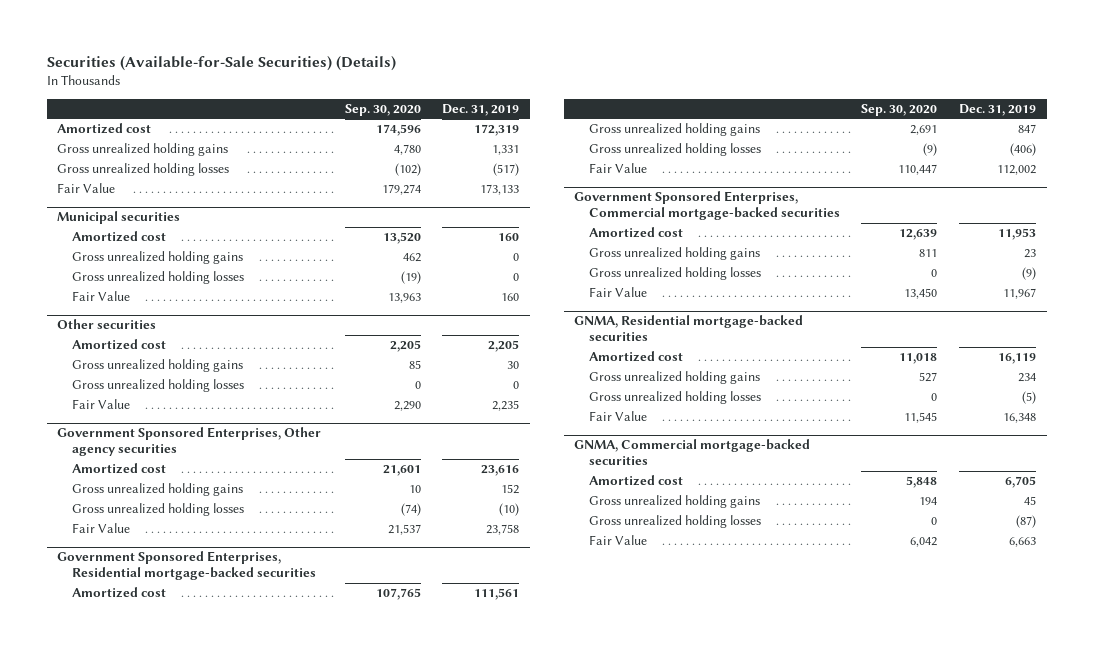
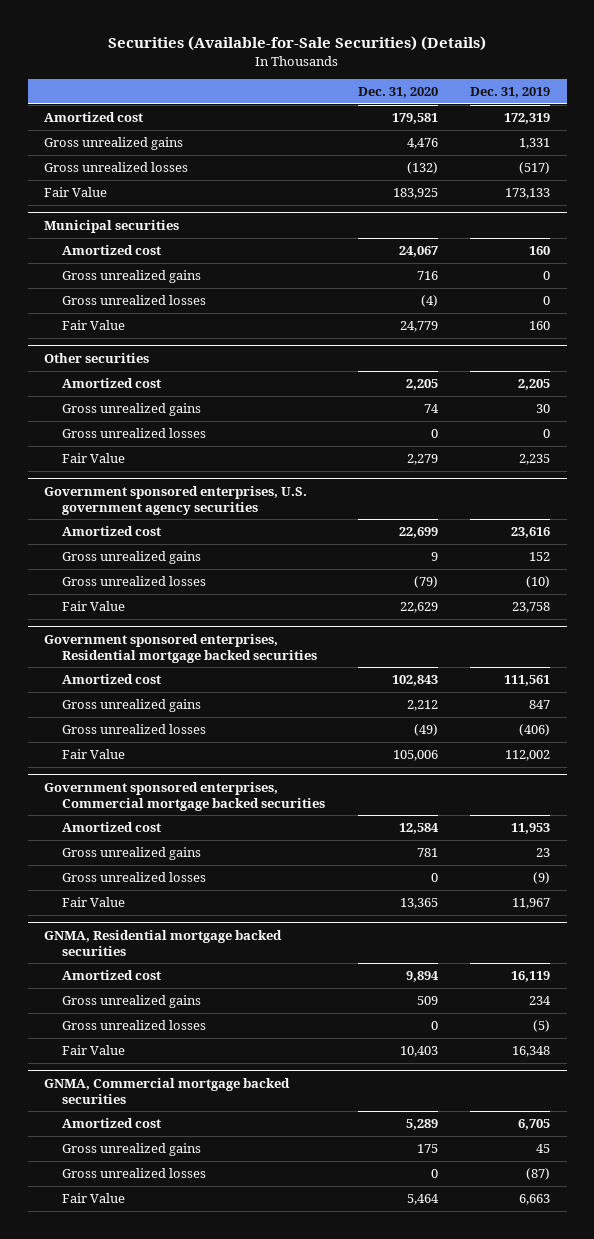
- | Sep. 30, 2020 | Dec. 31, 2019
+ | Dec. 31, 2020 | Dec. 31, 2019
- Gross unrealized holding gains | 4,780 | 1,331
- Gross unrealized holding losses | (102) | (517)
+ Gross unrealized gains | 4,476 | 1,331
+ Gross unrealized losses | (132) | (517)
@ Municipal securities
- Gross unrealized holding gains | 462 | 0
- Gross unrealized holding losses | (19) | 0
+ Gross unrealized gains | 716 | 0
+ Gross unrealized losses | (4) | 0
@ Other securities
- Gross unrealized holding gains | 85 | 30
- Gross unrealized holding losses | 0 | 0
+ Gross unrealized gains | 74 | 30
+ Gross unrealized losses | 0 | 0
- Government Sponsored Enterprises, Other agency securities
+ Government sponsored enterprises, U.S. government agency securities
- Gross unrealized holding gains | 10 | 152
- Gross unrealized holding losses | (74) | (10)
+ Gross unrealized gains | 9 | 152
+ Gross unrealized losses | (79) | (10)
- Government Sponsored Enterprises, Residential mortgage-backed securities
+ Government sponsored enterprises, Residential mortgage backed securities
- Gross unrealized holding gains | 2,691 | 847
- Gross unrealized holding losses | (9) | (406)
+ Gross unrealized gains | 2,212 | 847
+ Gross unrealized losses | (49) | (406)
- Government Sponsored Enterprises, Commercial mortgage-backed securities
+ Government sponsored enterprises, Commercial mortgage backed securities
- Gross unrealized holding gains | 811 | 23
- Gross unrealized holding losses | 0 | (9)
+ Gross unrealized gains | 781 | 23
+ Gross unrealized losses | 0 | (9)
- GNMA, Residential mortgage-backed securities
+ GNMA, Residential mortgage backed securities
- Gross unrealized holding gains | 527 | 234
- Gross unrealized holding losses | 0 | (5)
+ Gross unrealized gains | 509 | 234
+ Gross unrealized losses | 0 | (5)
- GNMA, Commercial mortgage-backed securities
+ GNMA, Commercial mortgage backed securities
- Gross unrealized holding gains | 194 | 45
- Gross unrealized holding losses | 0 | (87)
+ Gross unrealized gains | 175 | 45
+ Gross unrealized losses | 0 | (87)

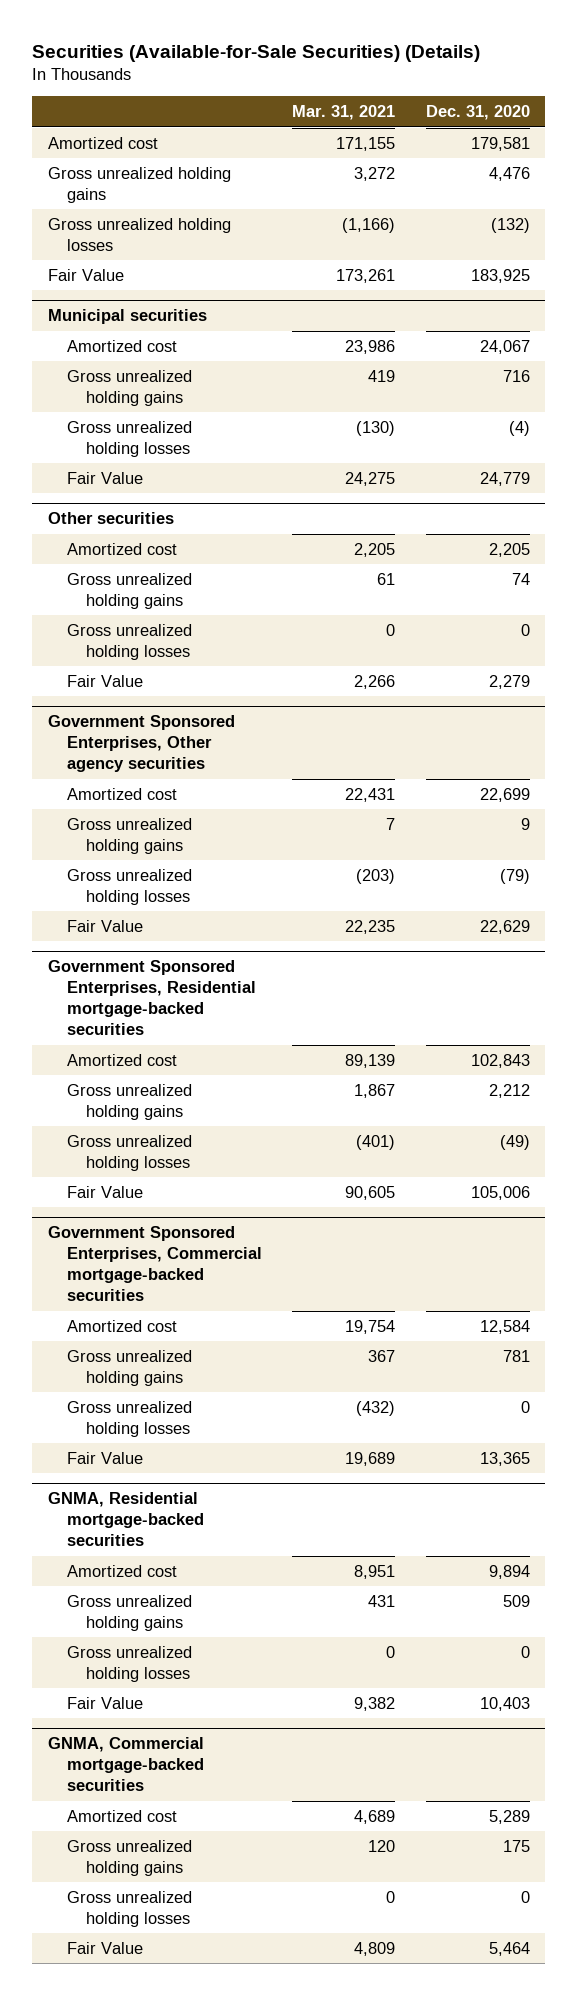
- | Dec. 31, 2020 | Dec. 31, 2019
+ | Mar. 31, 2021 | Dec. 31, 2020
- Gross unrealized gains | 4,476 | 1,331
- Gross unrealized losses | (132) | (517)
+ Gross unrealized holding gains | 3,272 | 4,476
+ Gross unrealized holding losses | (1,166) | (132)
@ Municipal securities
- Gross unrealized gains | 716 | 0
- Gross unrealized losses | (4) | 0
+ Gross unrealized holding gains | 419 | 716
+ Gross unrealized holding losses | (130) | (4)
@ Other securities
- Gross unrealized gains | 74 | 30
- Gross unrealized losses | 0 | 0
+ Gross unrealized holding gains | 61 | 74
+ Gross unrealized holding losses | 0 | 0
- Government sponsored enterprises, U.S. government agency securities
+ Government Sponsored Enterprises, Other agency securities
- Gross unrealized gains | 9 | 152
- Gross unrealized losses | (79) | (10)
+ Gross unrealized holding gains | 7 | 9
+ Gross unrealized holding losses | (203) | (79)
- Government sponsored enterprises, Residential mortgage backed securities
+ Government Sponsored Enterprises, Residential mortgage-backed securities
- Gross unrealized gains | 2,212 | 847
- Gross unrealized losses | (49) | (406)
+ Gross unrealized holding gains | 1,867 | 2,212
+ Gross unrealized holding losses | (401) | (49)
- Government sponsored enterprises, Commercial mortgage backed securities
+ Government Sponsored Enterprises, Commercial mortgage-backed securities
- Gross unrealized gains | 781 | 23
- Gross unrealized losses | 0 | (9)
+ Gross unrealized holding gains | 367 | 781
+ Gross unrealized holding losses | (432) | 0
- GNMA, Residential mortgage backed securities
+ GNMA, Residential mortgage-backed securities
- Gross unrealized gains | 509 | 234
- Gross unrealized losses | 0 | (5)
+ Gross unrealized holding gains | 431 | 509
+ Gross unrealized holding losses | 0 | 0
- GNMA, Commercial mortgage backed securities
+ GNMA, Commercial mortgage-backed securities
- Gross unrealized gains | 175 | 45
- Gross unrealized losses | 0 | (87)
+ Gross unrealized holding gains | 120 | 175
+ Gross unrealized holding losses | 0 | 0

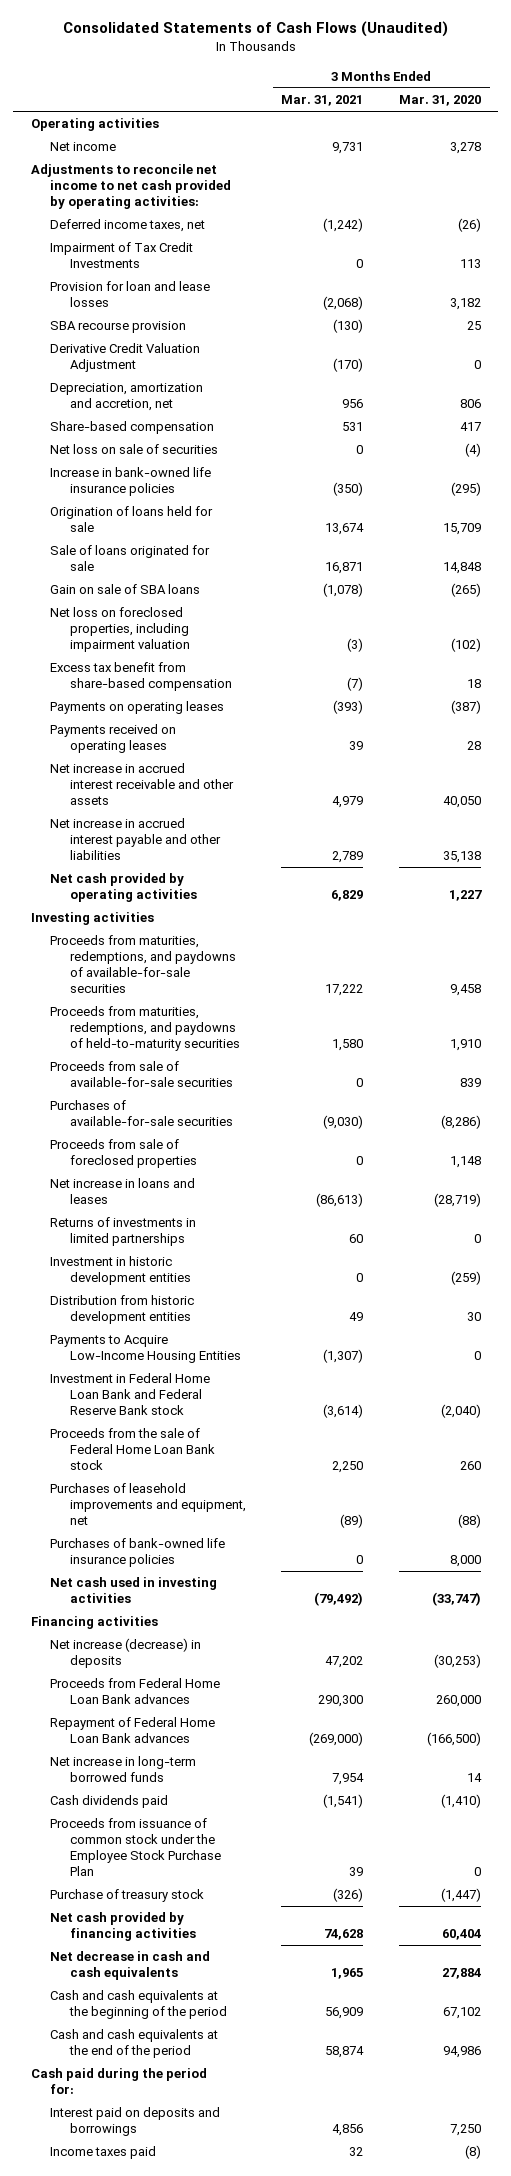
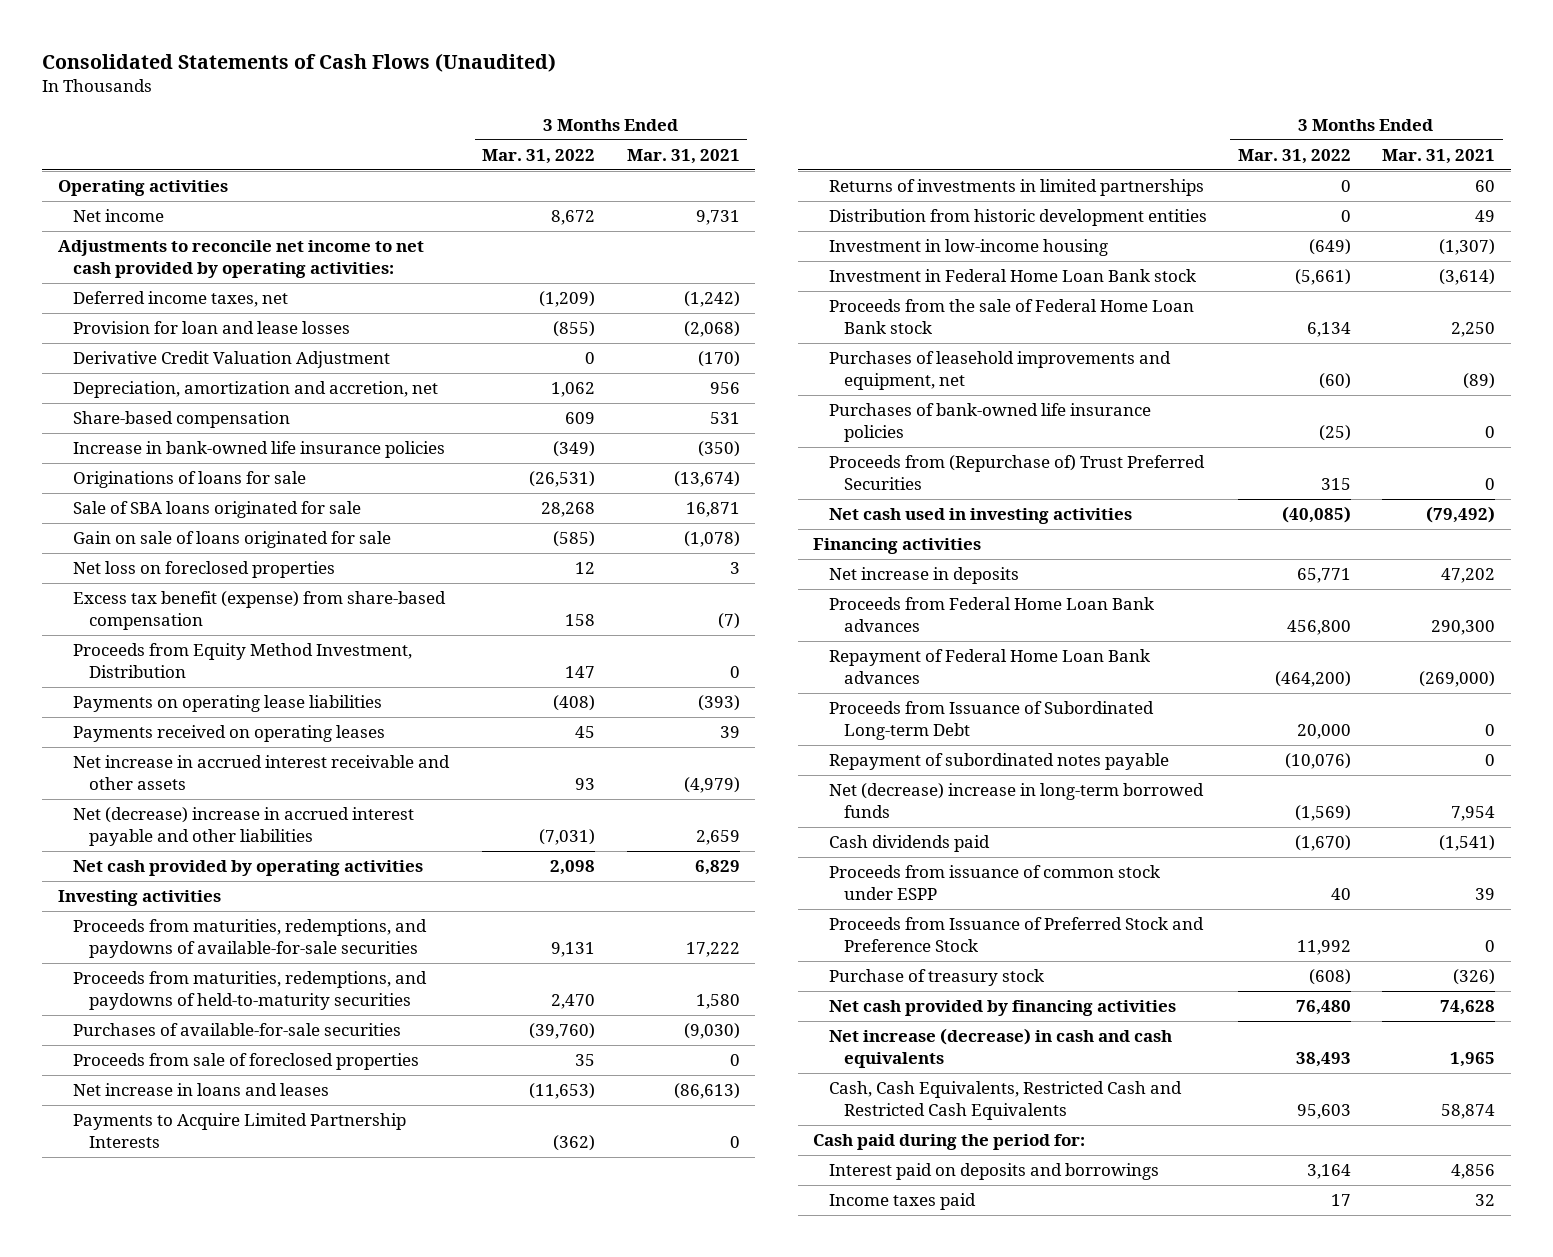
- | 3 Months Ended Mar. 31, 2021 | 3 Months Ended Mar. 31, 2020
+ | 3 Months Ended Mar. 31, 2022 | 3 Months Ended Mar. 31, 2021
- Impairment of Tax Credit Investments | 0 | 113
- SBA recourse provision | (130) | 25
- Net loss on sale of securities | 0 | (4)
- Origination of loans held for sale | 13,674 | 15,709
- Sale of loans originated for sale | 16,871 | 14,848
- Gain on sale of SBA loans | (1,078) | (265)
- Net loss on foreclosed properties, including impairment valuation | (3) | (102)
- Excess tax benefit from share-based compensation | (7) | 18
- Payments on operating leases | (393) | (387)
+ Originations of loans for sale | (26,531) | (13,674)
+ Sale of SBA loans originated for sale | 28,268 | 16,871
+ Gain on sale of loans originated for sale | (585) | (1,078)
+ Net loss on foreclosed properties | 12 | 3
+ Excess tax benefit (expense) from share-based compensation | 158 | (7)
+ Proceeds from Equity Method Investment, Distribution | 147 | 0
+ Payments on operating lease liabilities | (408) | (393)
- Net increase in accrued interest receivable and other assets | 4,979 | 40,050
- Net increase in accrued interest payable and other liabilities | 2,789 | 35,138
+ Net increase in accrued interest receivable and other assets | 93 | (4,979)
+ Net (decrease) increase in accrued interest payable and other liabilities | (7,031) | 2,659
- Proceeds from sale of available-for-sale securities | 0 | 839
+ Payments to Acquire Limited Partnership Interests | (362) | 0
- Investment in historic development entities | 0 | (259)
- Payments to Acquire Low-Income Housing Entities | (1,307) | 0
- Investment in Federal Home Loan Bank and Federal Reserve Bank stock | (3,614) | (2,040)
+ Investment in low-income housing | (649) | (1,307)
+ Investment in Federal Home Loan Bank stock | (5,661) | (3,614)
+ Proceeds from (Repurchase of) Trust Preferred Securities | 315 | 0
- Net increase (decrease) in deposits | 47,202 | (30,253)
+ Net increase in deposits | 65,771 | 47,202
- Net increase in long-term borrowed funds | 7,954 | 14
+ Proceeds from Issuance of Subordinated Long-term Debt | 20,000 | 0
+ Repayment of subordinated notes payable | (10,076) | 0
+ Net (decrease) increase in long-term borrowed funds | (1,569) | 7,954
- Proceeds from issuance of common stock under the Employee Stock Purchase Plan | 39 | 0
+ Proceeds from issuance of common stock under ESPP | 40 | 39
+ Proceeds from Issuance of Preferred Stock and Preference Stock | 11,992 | 0
- Net decrease in cash and cash equivalents | 1,965 | 27,884
- Cash and cash equivalents at the beginning of the period | 56,909 | 67,102
- Cash and cash equivalents at the end of the period | 58,874 | 94,986
+ Net increase (decrease) in cash and cash equivalents | 38,493 | 1,965
+ Cash, Cash Equivalents, Restricted Cash and Restricted Cash Equivalents | 95,603 | 58,874

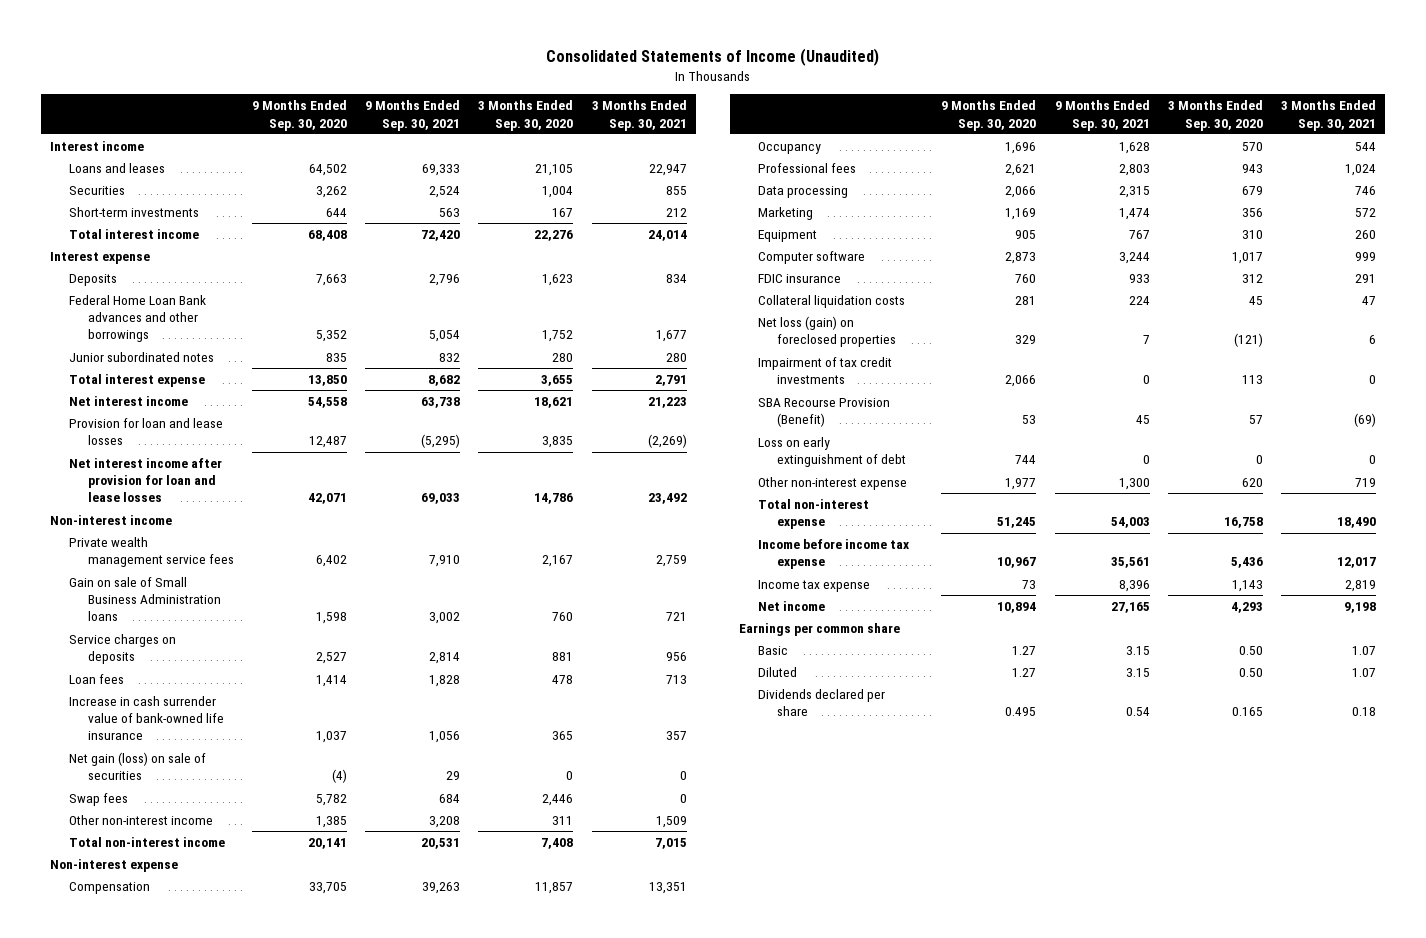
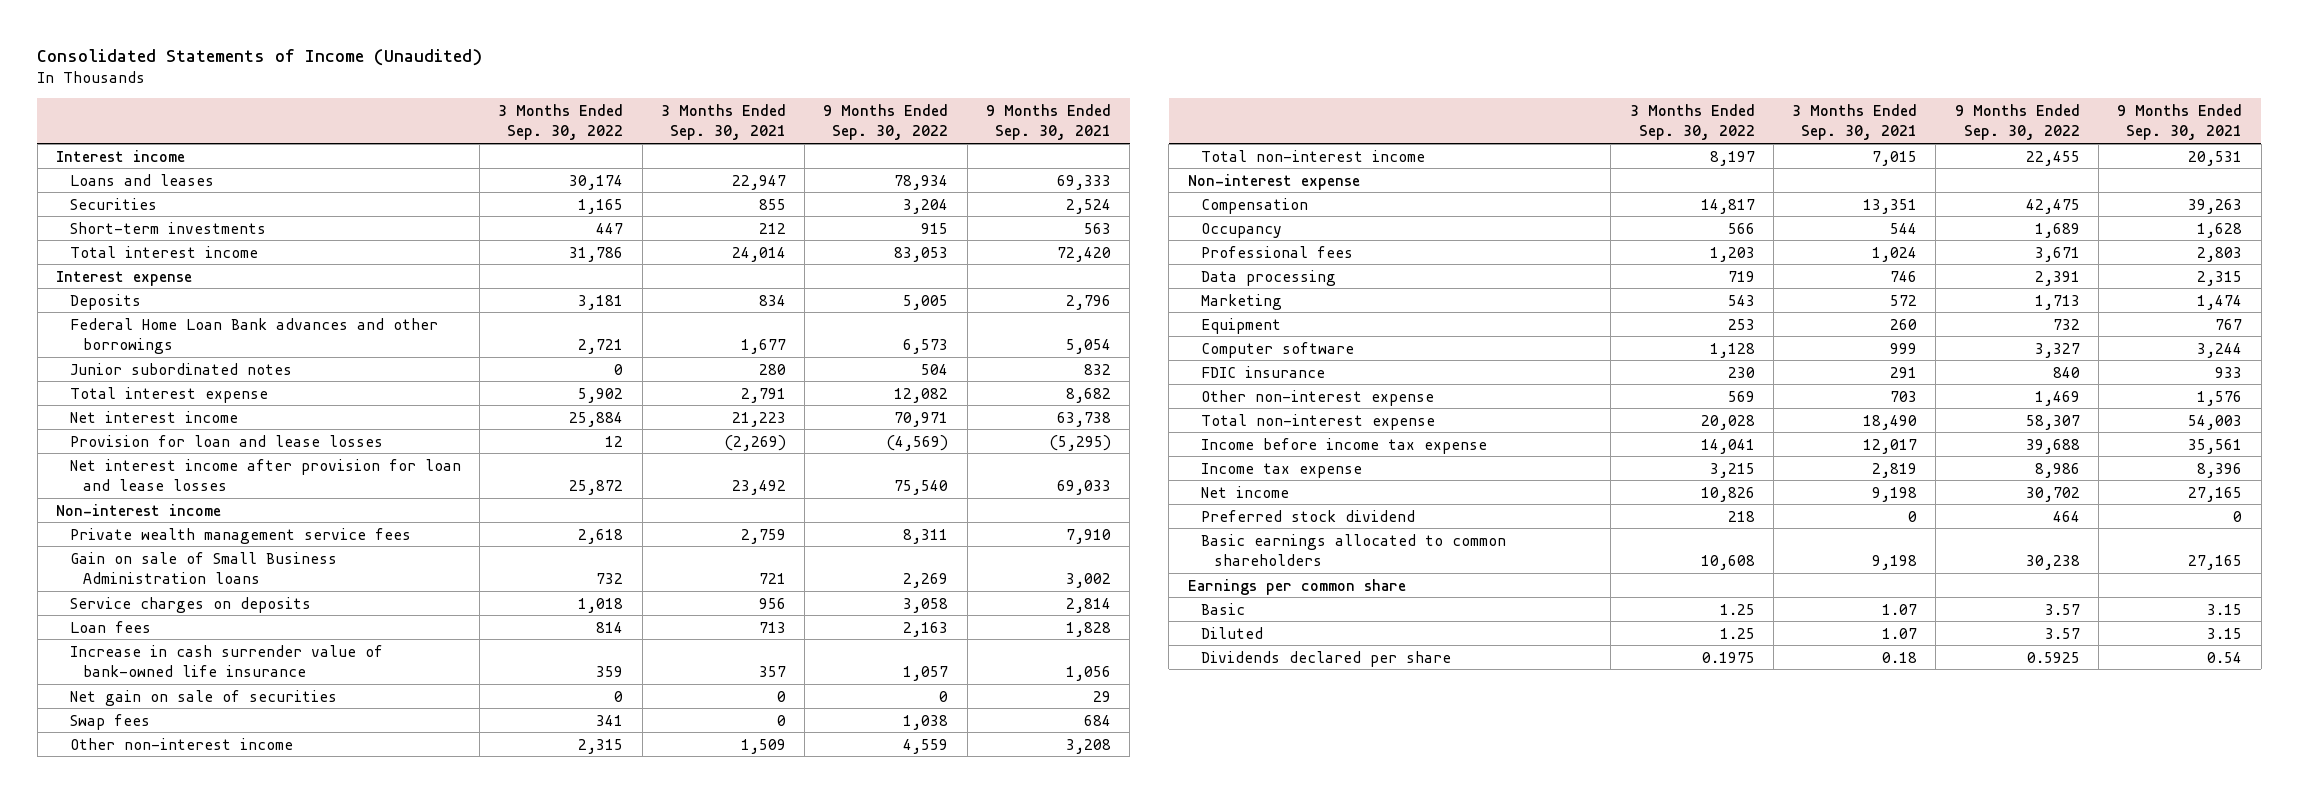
- | 9 Months Ended Sep. 30, 2020 | 9 Months Ended Sep. 30, 2021 | 3 Months Ended Sep. 30, 2020 | 3 Months Ended Sep. 30, 2021
+ | 3 Months Ended Sep. 30, 2022 | 3 Months Ended Sep. 30, 2021 | 9 Months Ended Sep. 30, 2022 | 9 Months Ended Sep. 30, 2021
- Net gain (loss) on sale of securities | (4) | 29 | 0 | 0
+ Net gain on sale of securities | 0 | 0 | 0 | 29
- Collateral liquidation costs | 281 | 224 | 45 | 47
- Net loss (gain) on foreclosed properties | 329 | 7 | (121) | 6
- Impairment of tax credit investments | 2,066 | 0 | 113 | 0
- SBA Recourse Provision (Benefit) | 53 | 45 | 57 | (69)
- Loss on early extinguishment of debt | 744 | 0 | 0 | 0
- Other non-interest expense | 1,977 | 1,300 | 620 | 719
+ Other non-interest expense | 569 | 703 | 1,469 | 1,576
+ Preferred stock dividend | 218 | 0 | 464 | 0
+ Basic earnings allocated to common shareholders | 10,608 | 9,198 | 30,238 | 27,165

